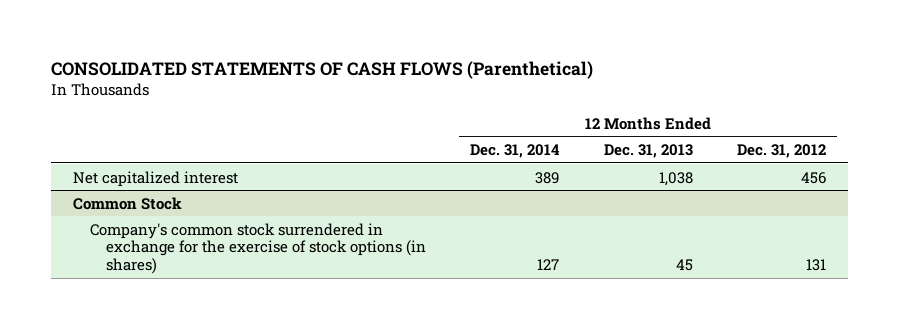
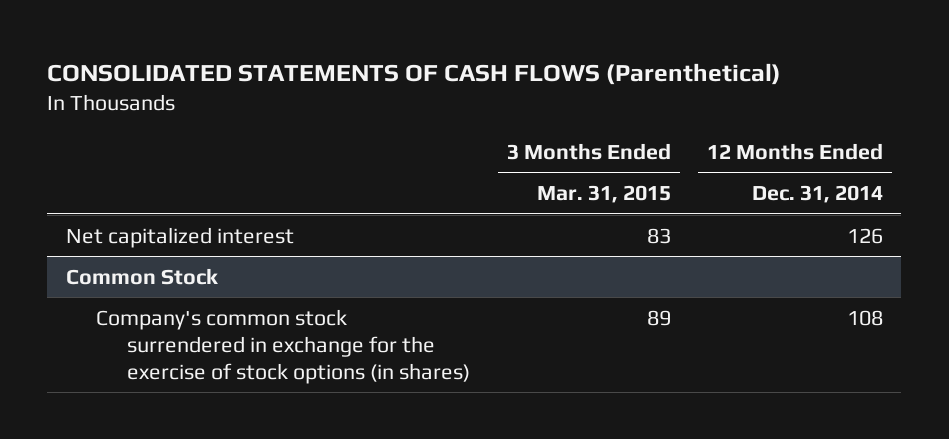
- | 12 Months Ended Dec. 31, 2014 | 12 Months Ended Dec. 31, 2013 | 12 Months Ended Dec. 31, 2012
+ | 3 Months Ended Mar. 31, 2015 | 12 Months Ended Dec. 31, 2014
- Net capitalized interest | 389 | 1,038 | 456
+ Net capitalized interest | 83 | 126
@ Common Stock
- Company's common stock surrendered in exchange for the exercise of stock options (in shares) | 127 | 45 | 131
+ Company's common stock surrendered in exchange for the exercise of stock options (in shares) | 89 | 108

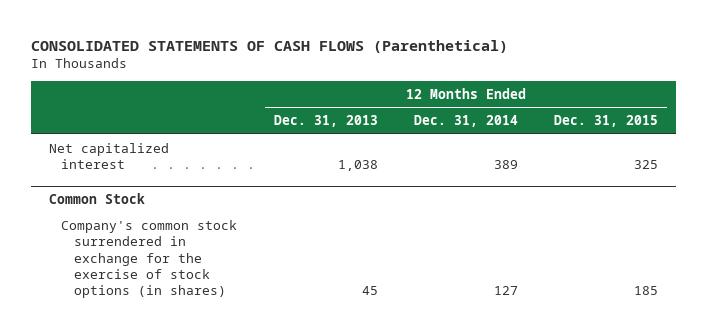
- | 3 Months Ended Mar. 31, 2015 | 12 Months Ended Dec. 31, 2014
+ | 12 Months Ended Dec. 31, 2013 | 12 Months Ended Dec. 31, 2014 | 12 Months Ended Dec. 31, 2015
- Net capitalized interest | 83 | 126
+ Net capitalized interest | 1,038 | 389 | 325
@ Common Stock
- Company's common stock surrendered in exchange for the exercise of stock options (in shares) | 89 | 108
+ Company's common stock surrendered in exchange for the exercise of stock options (in shares) | 45 | 127 | 185

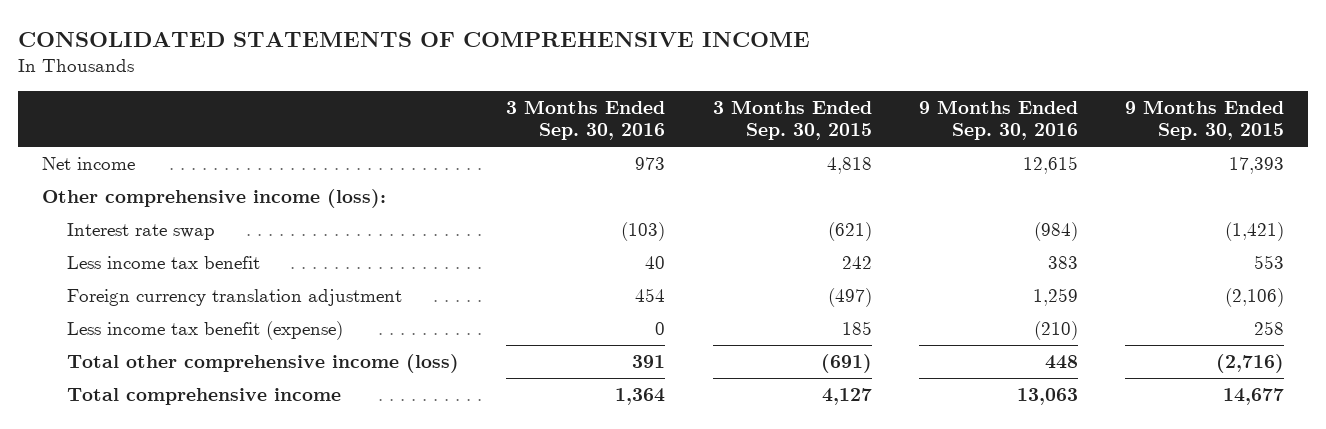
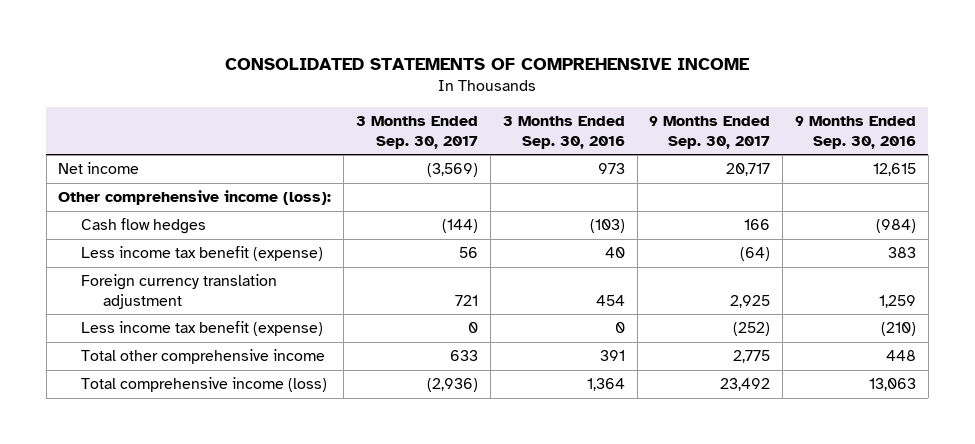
- | 3 Months Ended Sep. 30, 2016 | 3 Months Ended Sep. 30, 2015 | 9 Months Ended Sep. 30, 2016 | 9 Months Ended Sep. 30, 2015
+ | 3 Months Ended Sep. 30, 2017 | 3 Months Ended Sep. 30, 2016 | 9 Months Ended Sep. 30, 2017 | 9 Months Ended Sep. 30, 2016
- Interest rate swap | (103) | (621) | (984) | (1,421)
- Less income tax benefit | 40 | 242 | 383 | 553
+ Cash flow hedges | (144) | (103) | 166 | (984)
+ Less income tax benefit (expense) | 56 | 40 | (64) | 383
- Total other comprehensive income (loss) | 391 | (691) | 448 | (2,716)
- Total comprehensive income | 1,364 | 4,127 | 13,063 | 14,677
+ Total other comprehensive income | 633 | 391 | 2,775 | 448
+ Total comprehensive income (loss) | (2,936) | 1,364 | 23,492 | 13,063

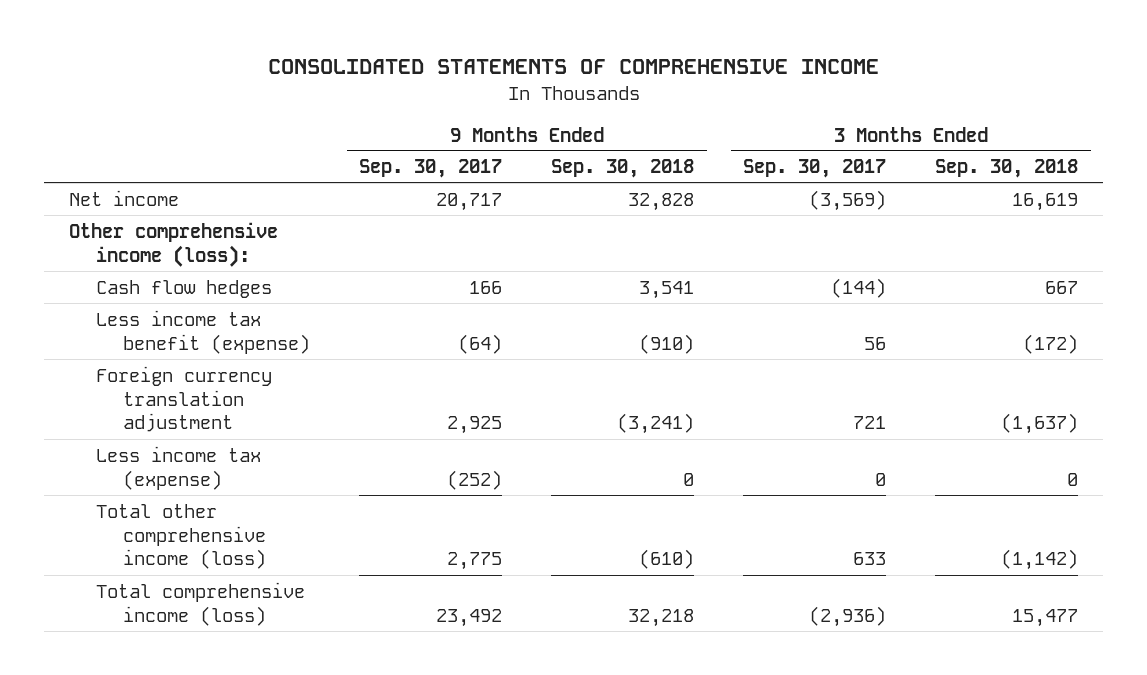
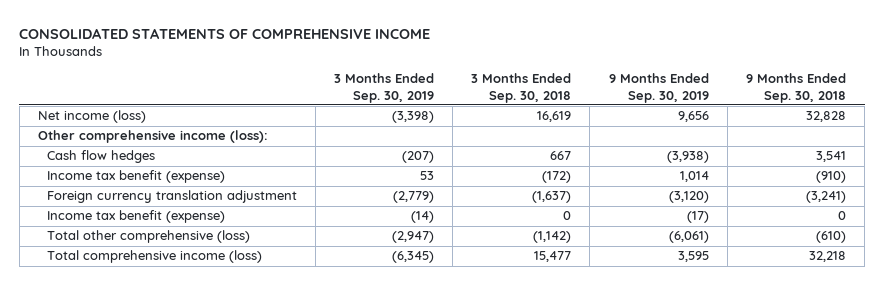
- | 9 Months Ended Sep. 30, 2017 | 9 Months Ended Sep. 30, 2018 | 3 Months Ended Sep. 30, 2017 | 3 Months Ended Sep. 30, 2018
+ | 3 Months Ended Sep. 30, 2019 | 3 Months Ended Sep. 30, 2018 | 9 Months Ended Sep. 30, 2019 | 9 Months Ended Sep. 30, 2018
- Net income | 20,717 | 32,828 | (3,569) | 16,619
+ Net income (loss) | (3,398) | 16,619 | 9,656 | 32,828
- Less income tax benefit (expense) | (64) | (910) | 56 | (172)
+ Income tax benefit (expense) | 53 | (172) | 1,014 | (910)
- Less income tax (expense) | (252) | 0 | 0 | 0
- Total other comprehensive income (loss) | 2,775 | (610) | 633 | (1,142)
+ Income tax benefit (expense) | (14) | 0 | (17) | 0
+ Total other comprehensive (loss) | (2,947) | (1,142) | (6,061) | (610)

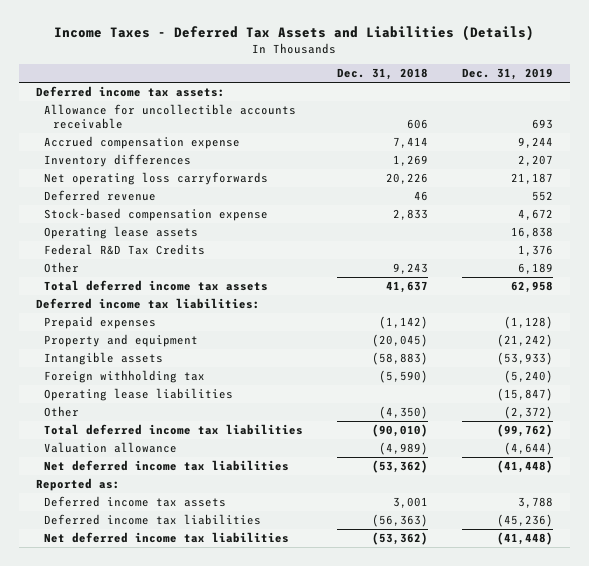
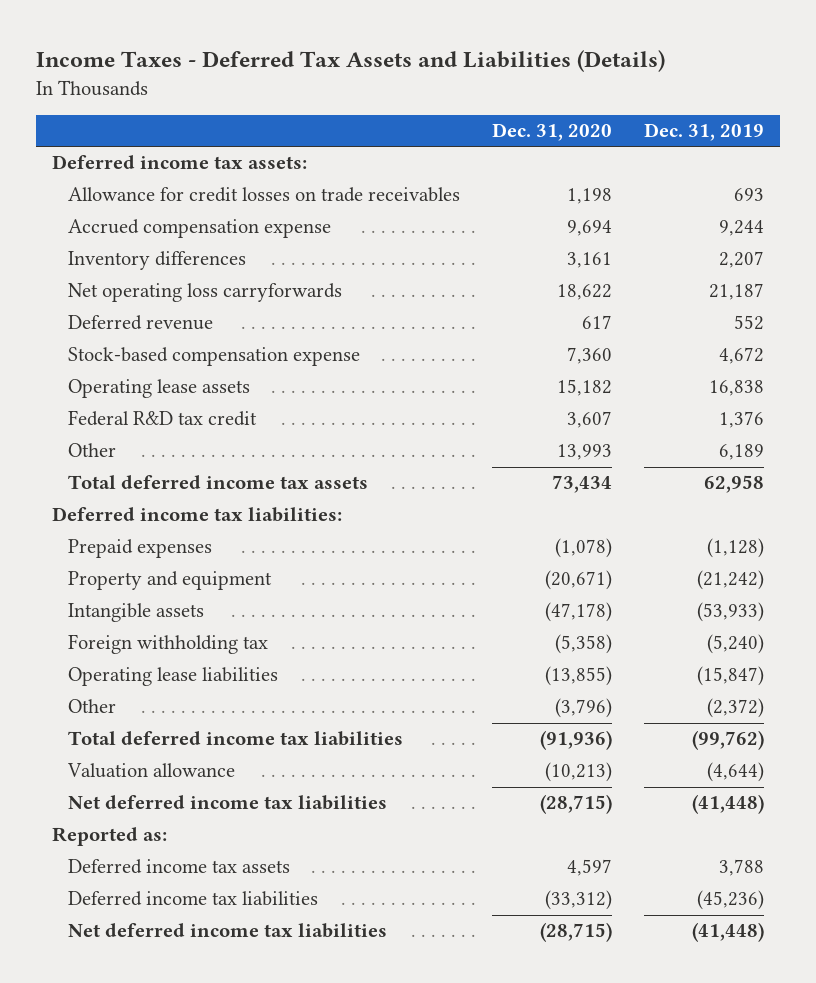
- | Dec. 31, 2018 | Dec. 31, 2019
+ | Dec. 31, 2020 | Dec. 31, 2019
- Allowance for uncollectible accounts receivable | 606 | 693
+ Allowance for credit losses on trade receivables | 1,198 | 693
- Federal R&D Tax Credits | | 1,376
+ Federal R&D tax credit | 3,607 | 1,376

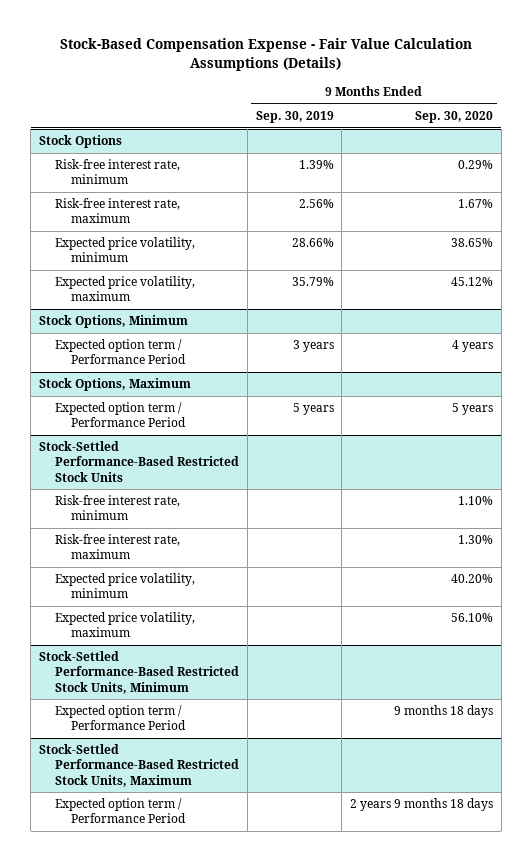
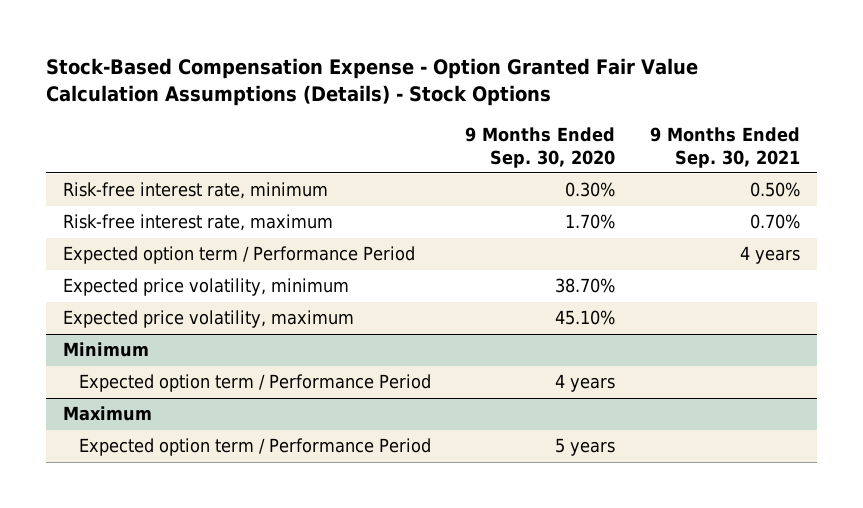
- Stock-Based Compensation Expense - Fair Value Calculation Assumptions (Details)
+ Stock-Based Compensation Expense - Option Granted Fair Value Calculation Assumptions (Details) - Stock Options
- | 9 Months Ended Sep. 30, 2019 | 9 Months Ended Sep. 30, 2020
+ | 9 Months Ended Sep. 30, 2020 | 9 Months Ended Sep. 30, 2021
- Stock Options
- Risk-free interest rate, minimum | 1.39% | 0.29%
- Risk-free interest rate, maximum | 2.56% | 1.67%
- Expected price volatility, minimum | 28.66% | 38.65%
- Expected price volatility, maximum | 35.79% | 45.12%
- Stock Options, Minimum
+ Risk-free interest rate, minimum | 0.30% | 0.50%
+ Risk-free interest rate, maximum | 1.70% | 0.70%
+ Expected option term / Performance Period | | 4 years
+ Expected price volatility, minimum | 38.70% |
+ Expected price volatility, maximum | 45.10% |
+ Minimum
- Stock Options, Maximum
+ Maximum
- Stock-Settled Performance-Based Restricted Stock Units
- Risk-free interest rate, minimum | | 1.10%
- Risk-free interest rate, maximum | | 1.30%
- Expected price volatility, minimum | | 40.20%
- Expected price volatility, maximum | | 56.10%
- Stock-Settled Performance-Based Restricted Stock Units, Minimum
- Expected option term / Performance Period | | 9 months 18 days
- Stock-Settled Performance-Based Restricted Stock Units, Maximum
- Expected option term / Performance Period | | 2 years 9 months 18 days

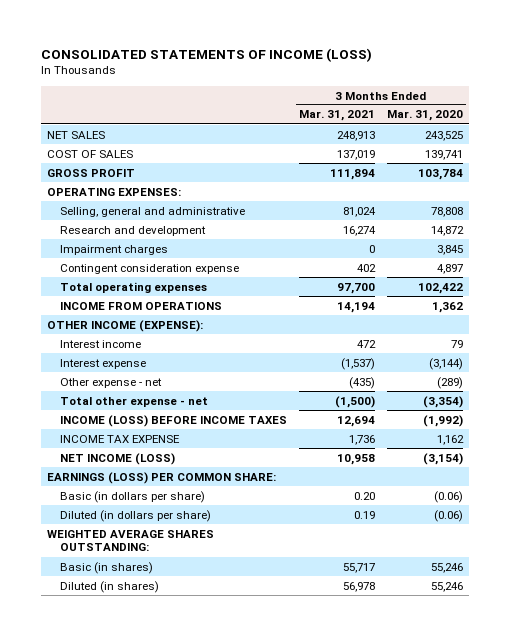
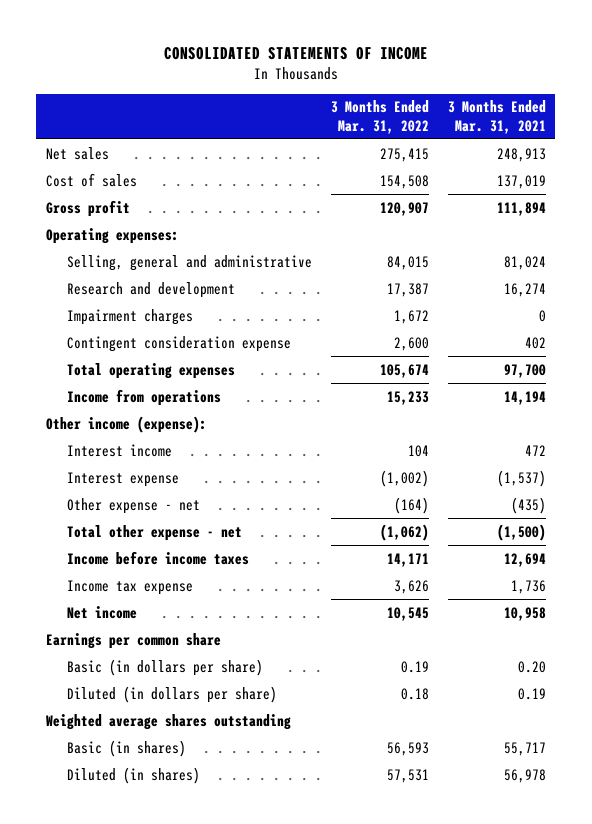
- CONSOLIDATED STATEMENTS OF INCOME (LOSS)
+ CONSOLIDATED STATEMENTS OF INCOME
- | 3 Months Ended Mar. 31, 2021 | 3 Months Ended Mar. 31, 2020
+ | 3 Months Ended Mar. 31, 2022 | 3 Months Ended Mar. 31, 2021
- NET SALES | 248,913 | 243,525
- COST OF SALES | 137,019 | 139,741
- GROSS PROFIT | 111,894 | 103,784
- OPERATING EXPENSES:
+ Net sales | 275,415 | 248,913
+ Cost of sales | 154,508 | 137,019
+ Gross profit | 120,907 | 111,894
+ Operating expenses:
- INCOME FROM OPERATIONS | 14,194 | 1,362
- OTHER INCOME (EXPENSE):
+ Income from operations | 15,233 | 14,194
+ Other income (expense):
- INCOME (LOSS) BEFORE INCOME TAXES | 12,694 | (1,992)
- INCOME TAX EXPENSE | 1,736 | 1,162
- NET INCOME (LOSS) | 10,958 | (3,154)
- EARNINGS (LOSS) PER COMMON SHARE:
+ Income before income taxes | 14,171 | 12,694
+ Income tax expense | 3,626 | 1,736
+ Net income | 10,545 | 10,958
+ Earnings per common share
- WEIGHTED AVERAGE SHARES OUTSTANDING:
+ Weighted average shares outstanding

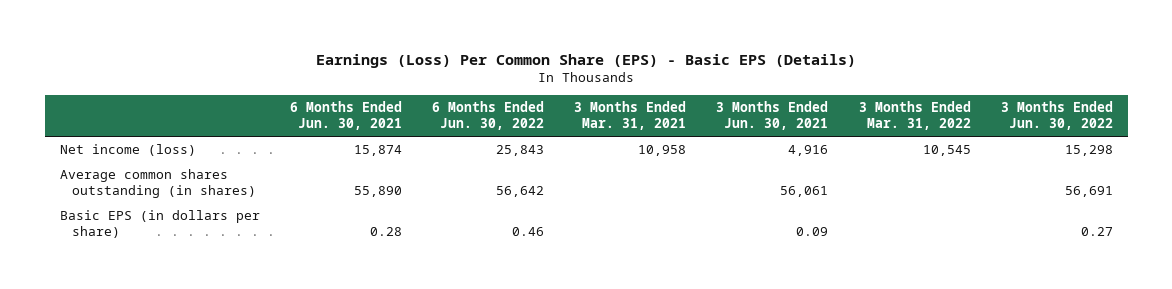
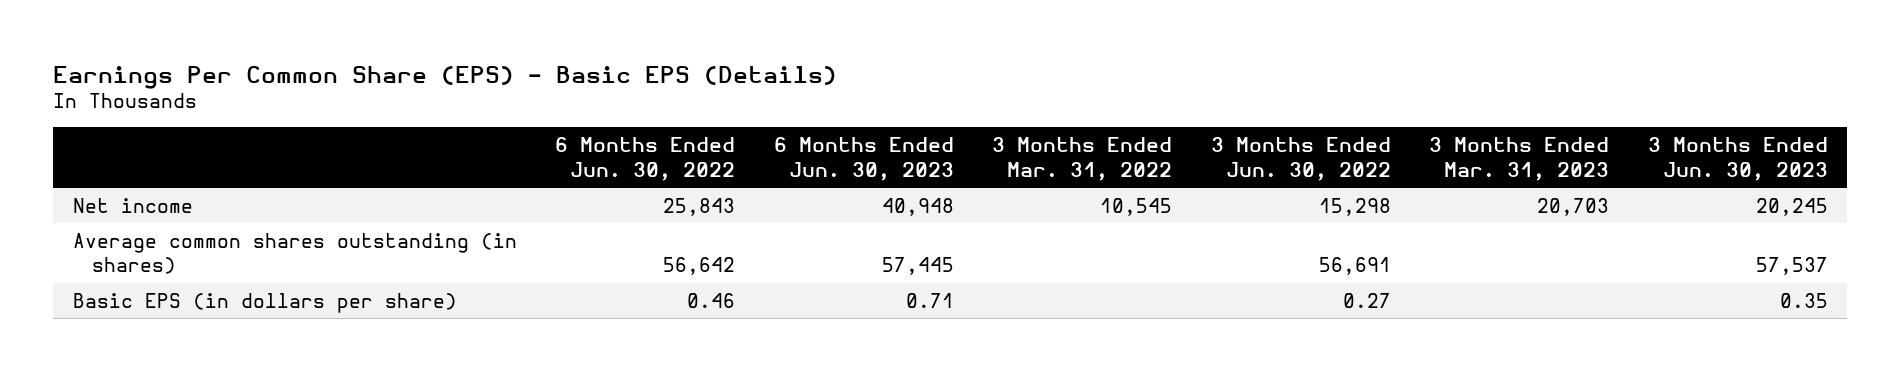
- Earnings (Loss) Per Common Share (EPS) - Basic EPS (Details)
+ Earnings Per Common Share (EPS) - Basic EPS (Details)
- | 6 Months Ended Jun. 30, 2021 | 6 Months Ended Jun. 30, 2022 | 3 Months Ended Mar. 31, 2021 | 3 Months Ended Jun. 30, 2021 | 3 Months Ended Mar. 31, 2022 | 3 Months Ended Jun. 30, 2022
+ | 6 Months Ended Jun. 30, 2022 | 6 Months Ended Jun. 30, 2023 | 3 Months Ended Mar. 31, 2022 | 3 Months Ended Jun. 30, 2022 | 3 Months Ended Mar. 31, 2023 | 3 Months Ended Jun. 30, 2023
- Net income (loss) | 15,874 | 25,843 | 10,958 | 4,916 | 10,545 | 15,298
+ Net income | 25,843 | 40,948 | 10,545 | 15,298 | 20,703 | 20,245

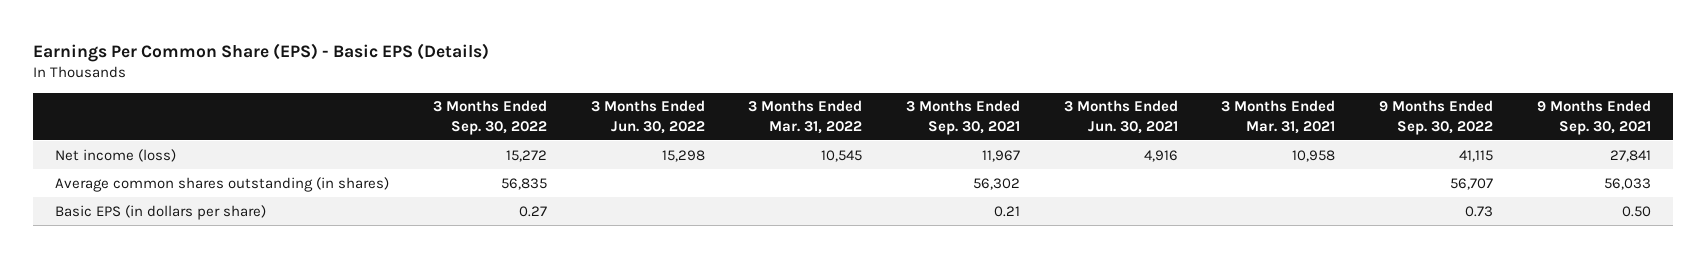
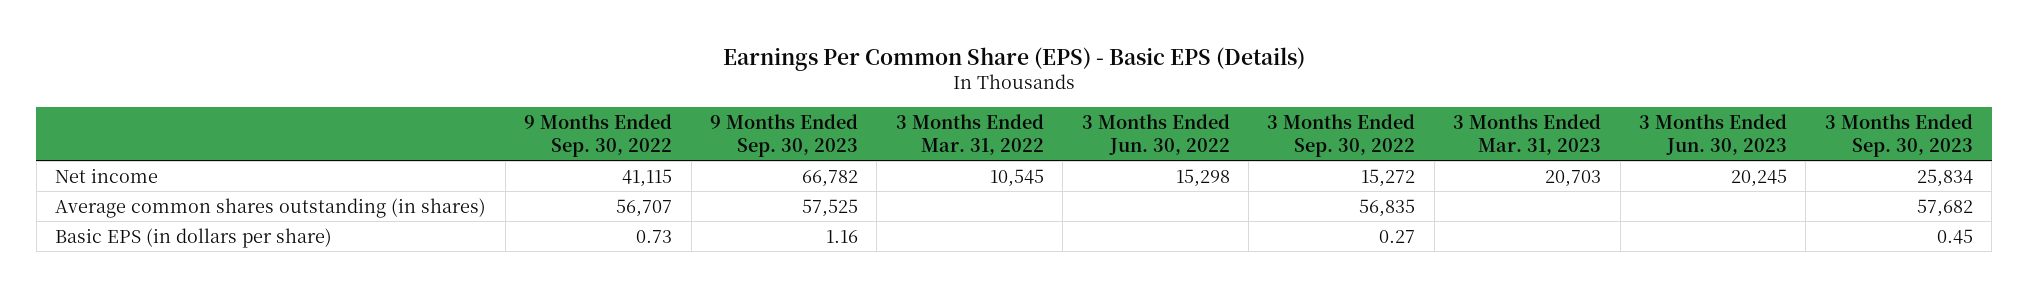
- | 3 Months Ended Sep. 30, 2022 | 3 Months Ended Jun. 30, 2022 | 3 Months Ended Mar. 31, 2022 | 3 Months Ended Sep. 30, 2021 | 3 Months Ended Jun. 30, 2021 | 3 Months Ended Mar. 31, 2021 | 9 Months Ended Sep. 30, 2022 | 9 Months Ended Sep. 30, 2021
+ | 9 Months Ended Sep. 30, 2022 | 9 Months Ended Sep. 30, 2023 | 3 Months Ended Mar. 31, 2022 | 3 Months Ended Jun. 30, 2022 | 3 Months Ended Sep. 30, 2022 | 3 Months Ended Mar. 31, 2023 | 3 Months Ended Jun. 30, 2023 | 3 Months Ended Sep. 30, 2023
- Net income (loss) | 15,272 | 15,298 | 10,545 | 11,967 | 4,916 | 10,958 | 41,115 | 27,841
+ Net income | 41,115 | 66,782 | 10,545 | 15,298 | 15,272 | 20,703 | 20,245 | 25,834

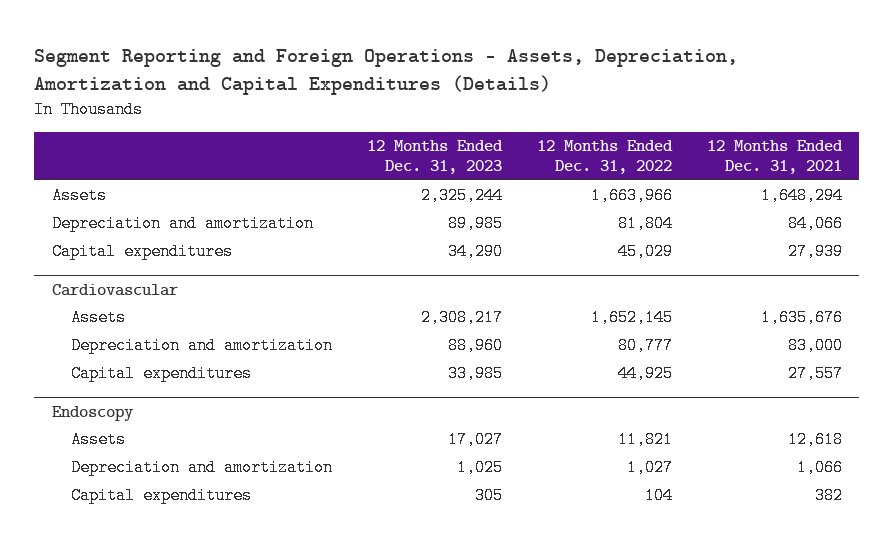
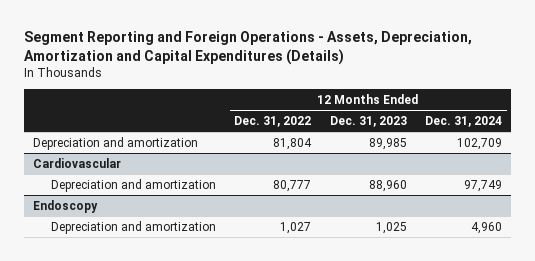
- | 12 Months Ended Dec. 31, 2023 | 12 Months Ended Dec. 31, 2022 | 12 Months Ended Dec. 31, 2021
+ | 12 Months Ended Dec. 31, 2022 | 12 Months Ended Dec. 31, 2023 | 12 Months Ended Dec. 31, 2024
- Assets | 2,325,244 | 1,663,966 | 1,648,294
- Capital expenditures | 34,290 | 45,029 | 27,939
@ Cardiovascular
- Assets | 2,308,217 | 1,652,145 | 1,635,676
- Capital expenditures | 33,985 | 44,925 | 27,557
@ Endoscopy
- Assets | 17,027 | 11,821 | 12,618
- Capital expenditures | 305 | 104 | 382

